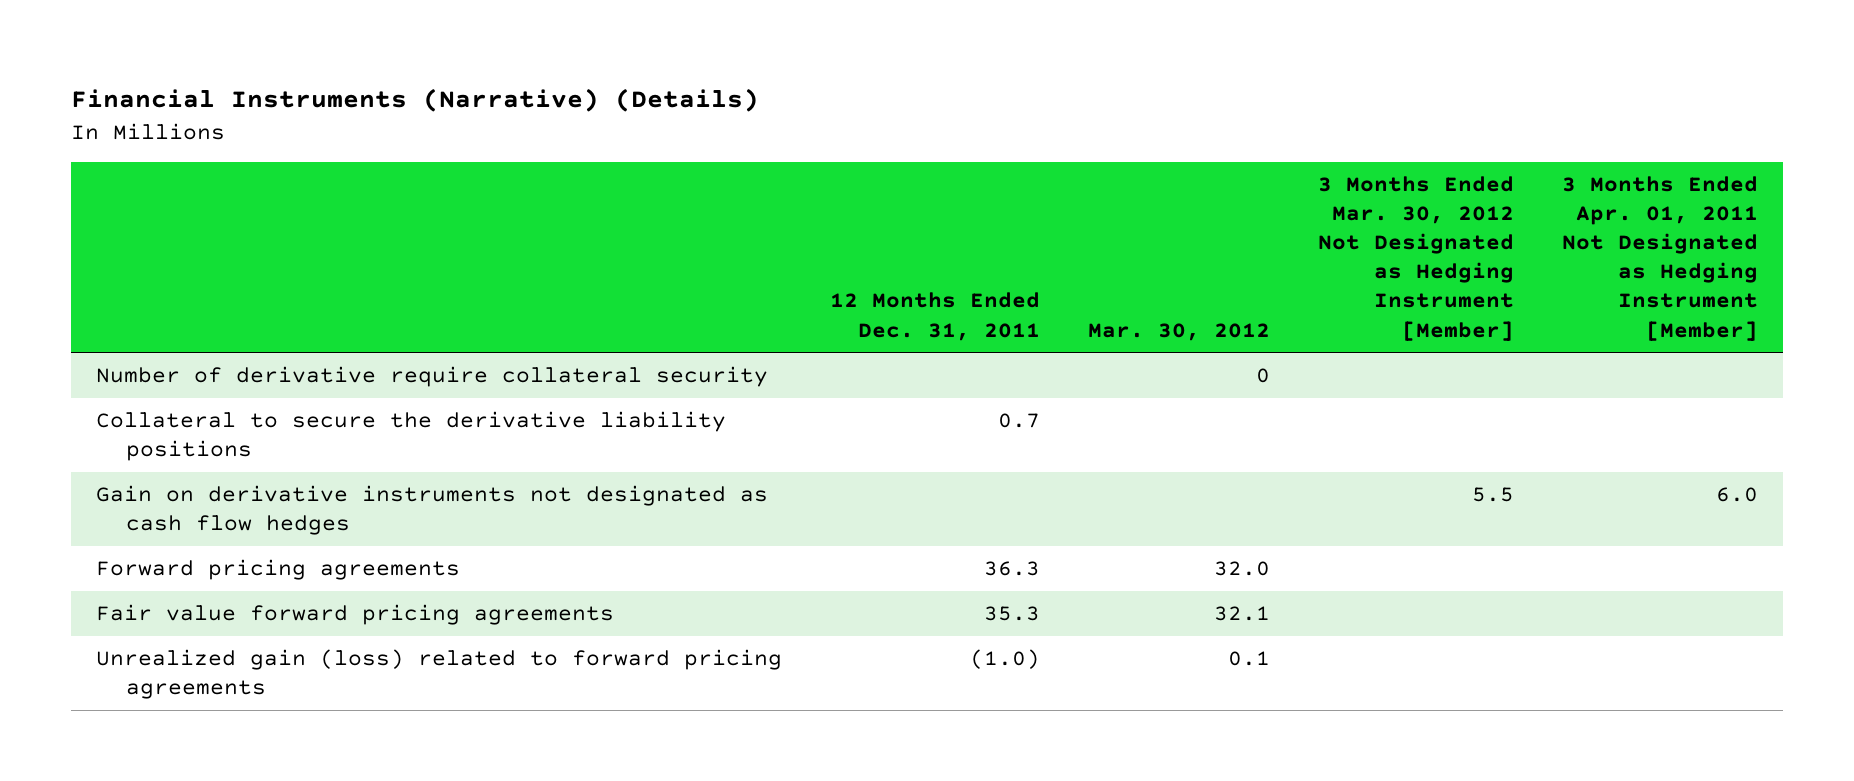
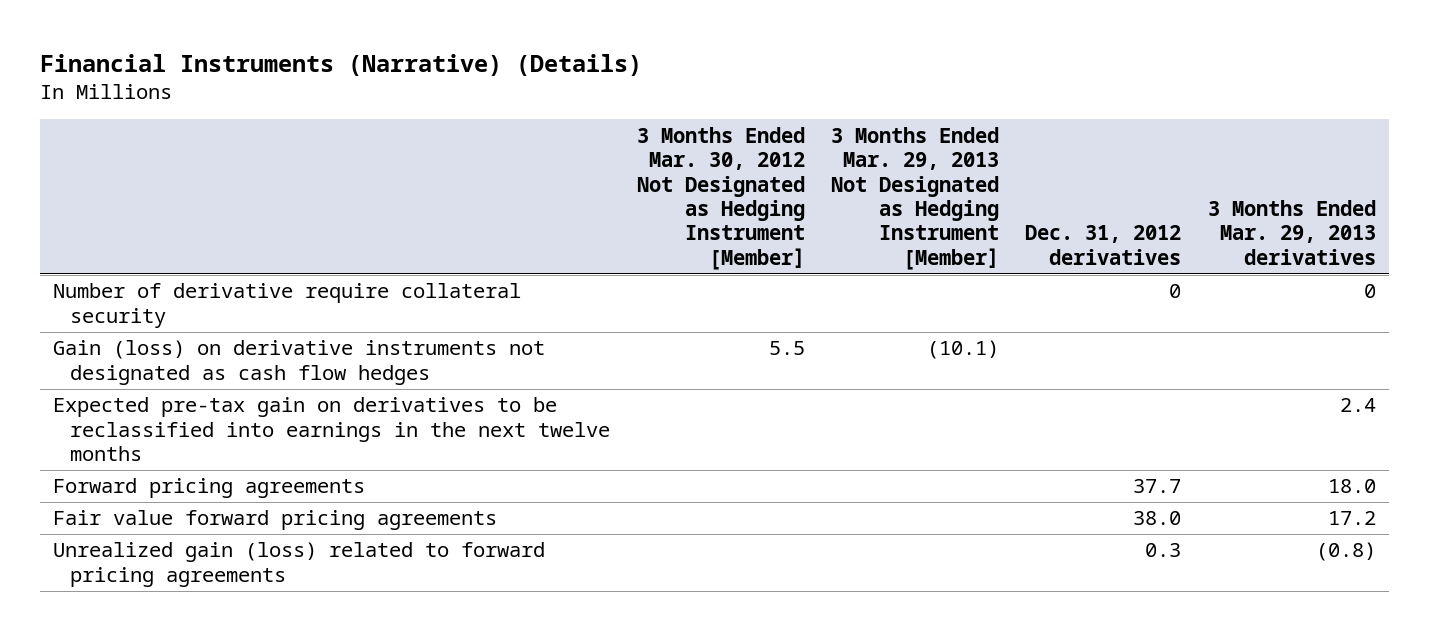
- | 12 Months Ended Dec. 31, 2011 | Mar. 30, 2012 | 3 Months Ended Mar. 30, 2012 Not Designated as Hedging Instrument [Member] | 3 Months Ended Apr. 01, 2011 Not Designated as Hedging Instrument [Member]
+ | 3 Months Ended Mar. 30, 2012 Not Designated as Hedging Instrument [Member] | 3 Months Ended Mar. 29, 2013 Not Designated as Hedging Instrument [Member] | Dec. 31, 2012 derivatives | 3 Months Ended Mar. 29, 2013 derivatives
- Collateral to secure the derivative liability positions | 0.7 | | |
- Gain on derivative instruments not designated as cash flow hedges | | | 5.5 | 6.0
+ Gain (loss) on derivative instruments not designated as cash flow hedges | 5.5 | (10.1) | |
+ Expected pre-tax gain on derivatives to be reclassified into earnings in the next twelve months | | | | 2.4

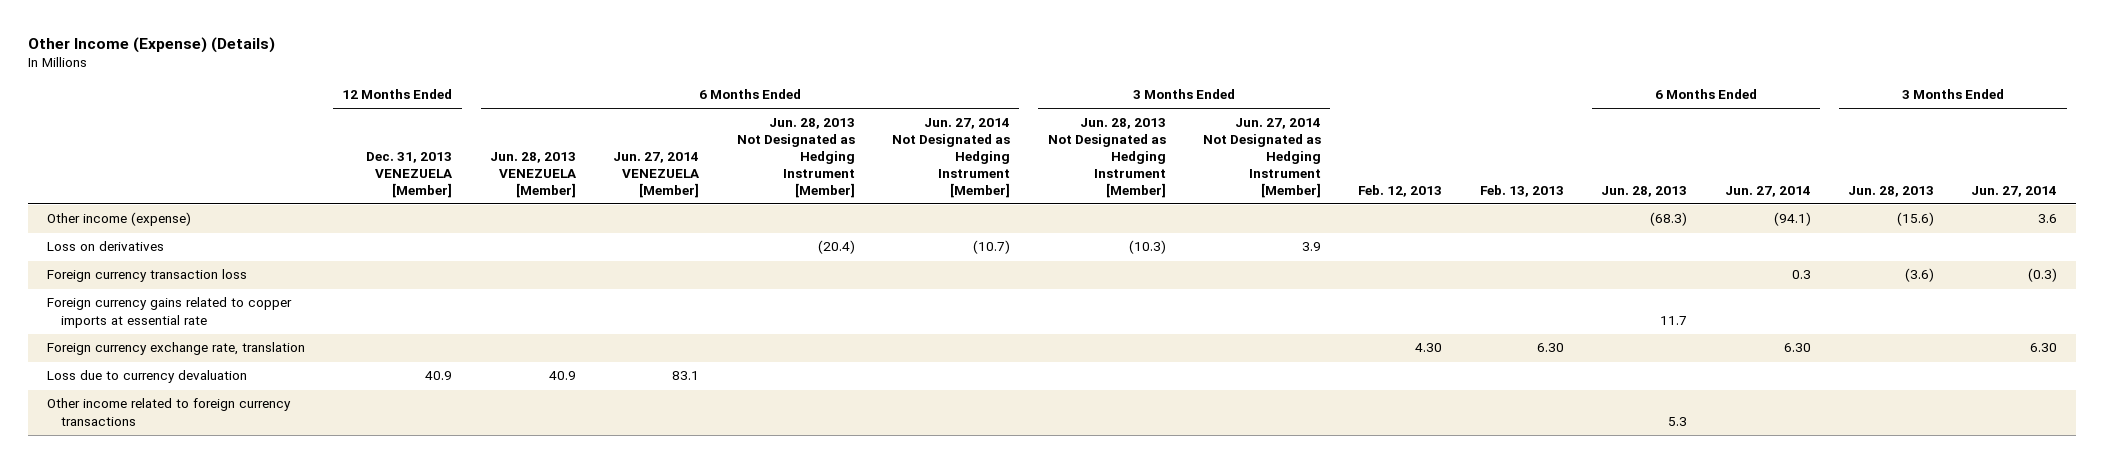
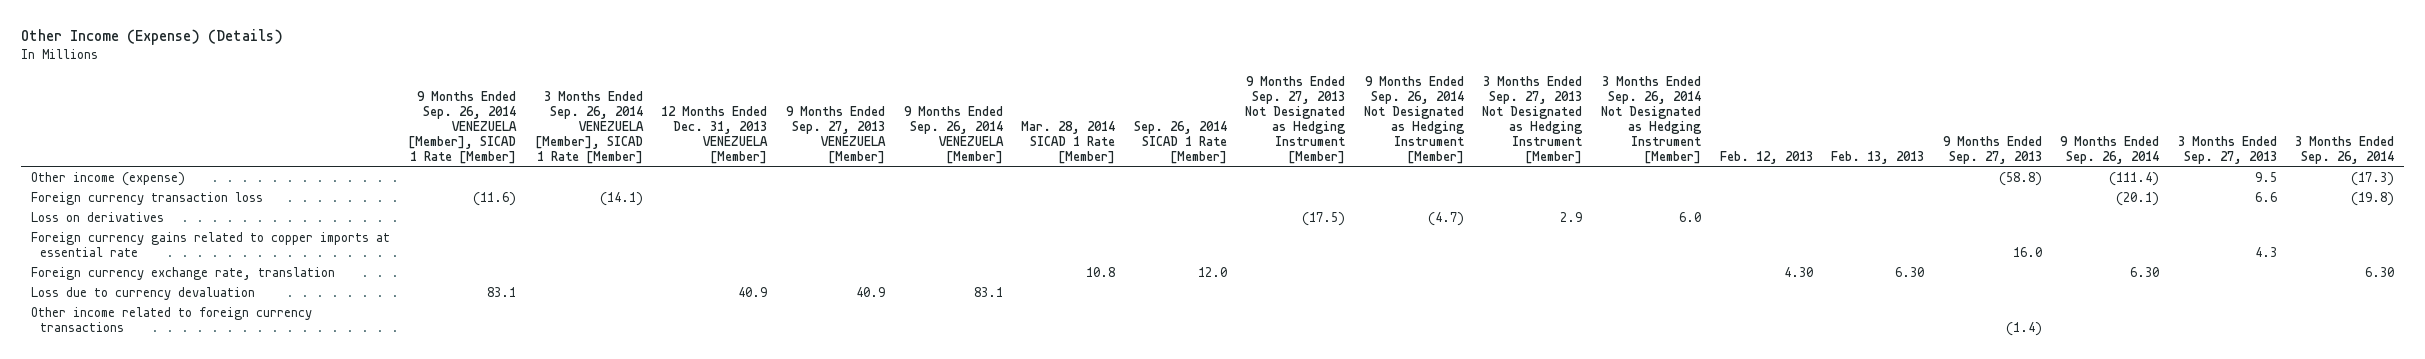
- | 12 Months Ended Dec. 31, 2013 VENEZUELA [Member] | 6 Months Ended Jun. 28, 2013 VENEZUELA [Member] | 6 Months Ended Jun. 27, 2014 VENEZUELA [Member] | 6 Months Ended Jun. 28, 2013 Not Designated as Hedging Instrument [Member] | 6 Months Ended Jun. 27, 2014 Not Designated as Hedging Instrument [Member] | 3 Months Ended Jun. 28, 2013 Not Designated as Hedging Instrument [Member] | 3 Months Ended Jun. 27, 2014 Not Designated as Hedging Instrument [Member] | Feb. 12, 2013 | Feb. 13, 2013 | 6 Months Ended Jun. 28, 2013 | 6 Months Ended Jun. 27, 2014 | 3 Months Ended Jun. 28, 2013 | 3 Months Ended Jun. 27, 2014
+ | 9 Months Ended Sep. 26, 2014 VENEZUELA [Member], SICAD 1 Rate [Member] | 3 Months Ended Sep. 26, 2014 VENEZUELA [Member], SICAD 1 Rate [Member] | 12 Months Ended Dec. 31, 2013 VENEZUELA [Member] | 9 Months Ended Sep. 27, 2013 VENEZUELA [Member] | 9 Months Ended Sep. 26, 2014 VENEZUELA [Member] | Mar. 28, 2014 SICAD 1 Rate [Member] | Sep. 26, 2014 SICAD 1 Rate [Member] | 9 Months Ended Sep. 27, 2013 Not Designated as Hedging Instrument [Member] | 9 Months Ended Sep. 26, 2014 Not Designated as Hedging Instrument [Member] | 3 Months Ended Sep. 27, 2013 Not Designated as Hedging Instrument [Member] | 3 Months Ended Sep. 26, 2014 Not Designated as Hedging Instrument [Member] | Feb. 12, 2013 | Feb. 13, 2013 | 9 Months Ended Sep. 27, 2013 | 9 Months Ended Sep. 26, 2014 | 3 Months Ended Sep. 27, 2013 | 3 Months Ended Sep. 26, 2014
moved down: Loss on derivatives | | | | | | | | (17.5) | (4.7) | 2.9 | 6.0 | | | | | |

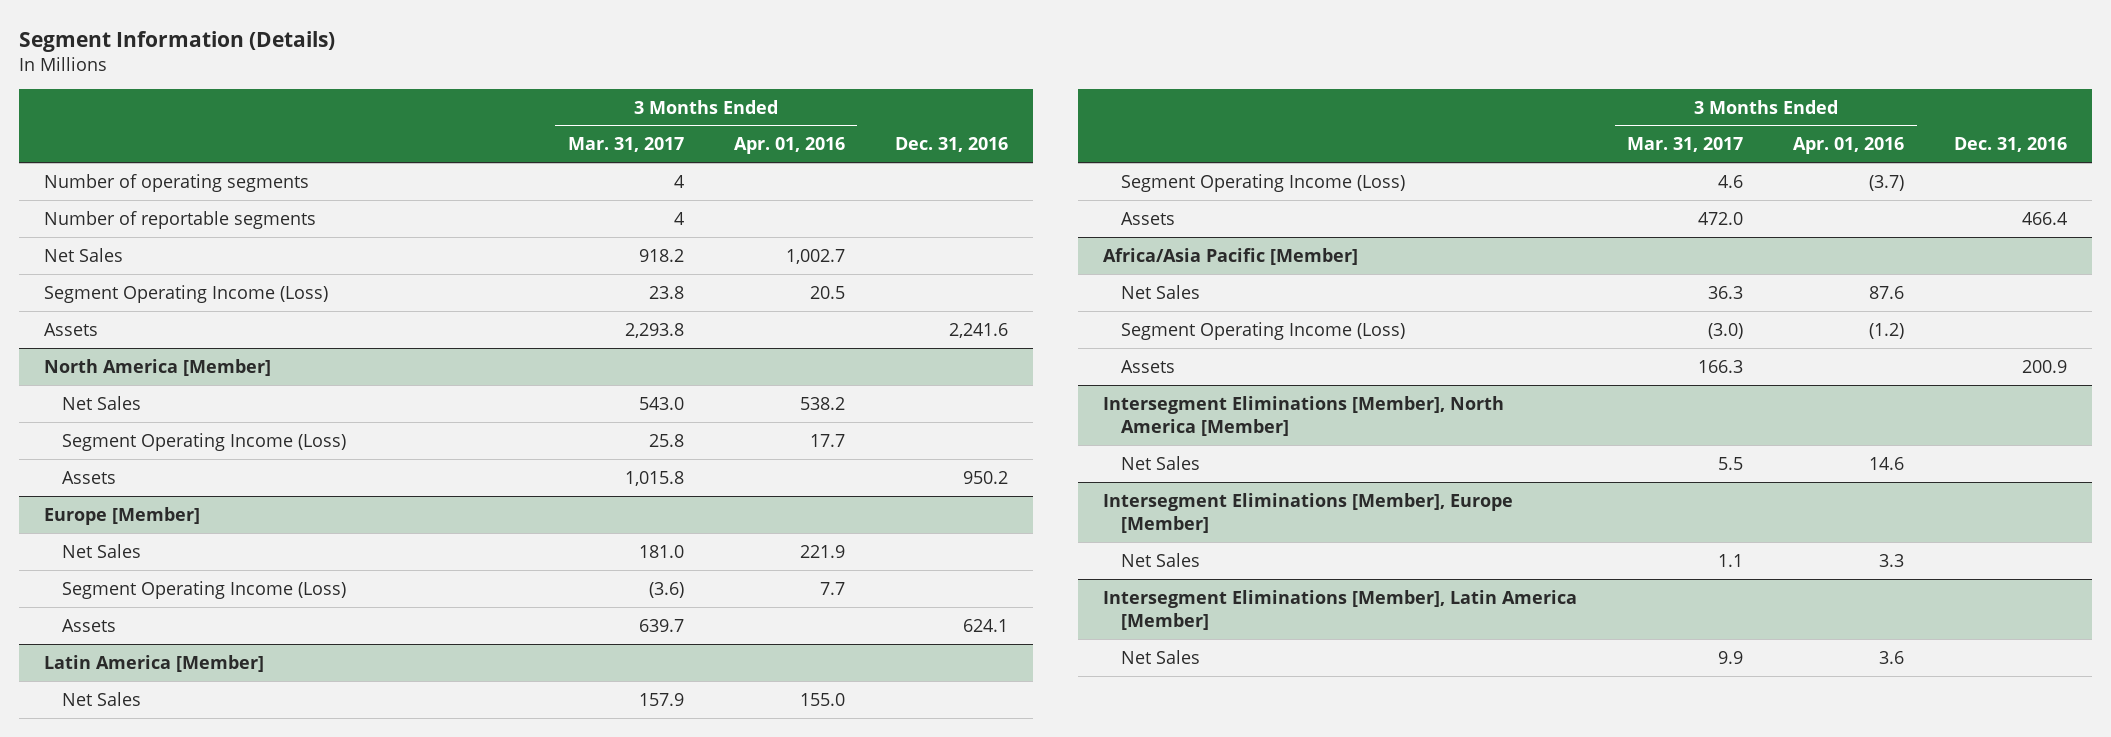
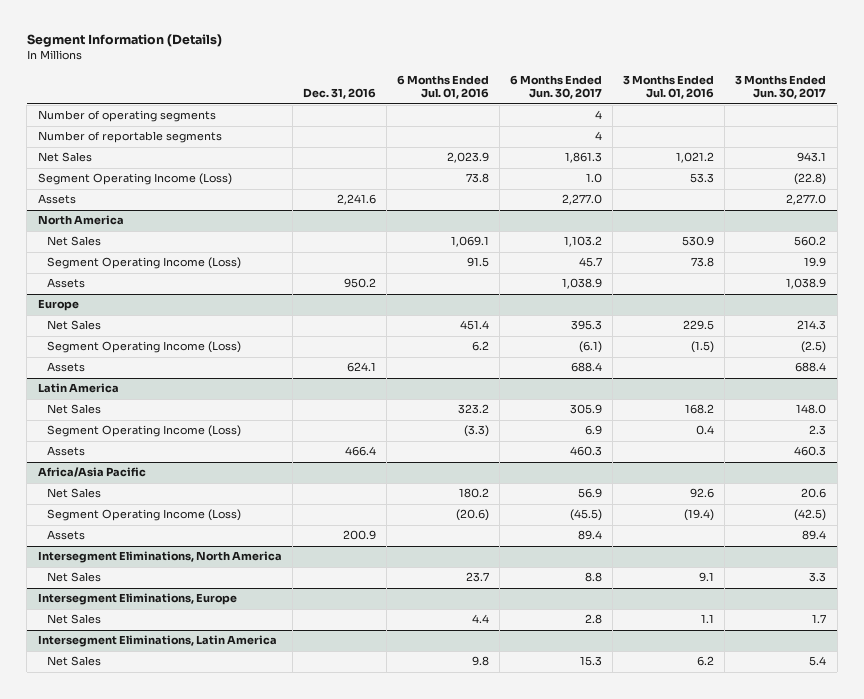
- | 3 Months Ended Mar. 31, 2017 | 3 Months Ended Apr. 01, 2016 | Dec. 31, 2016
+ | Dec. 31, 2016 | 6 Months Ended Jul. 01, 2016 | 6 Months Ended Jun. 30, 2017 | 3 Months Ended Jul. 01, 2016 | 3 Months Ended Jun. 30, 2017
- North America [Member]
+ North America
- Europe [Member]
+ Europe
- Latin America [Member]
+ Latin America
- Africa/Asia Pacific [Member]
+ Africa/Asia Pacific
- Intersegment Eliminations [Member], North America [Member]
+ Intersegment Eliminations, North America
- Intersegment Eliminations [Member], Europe [Member]
+ Intersegment Eliminations, Europe
- Intersegment Eliminations [Member], Latin America [Member]
+ Intersegment Eliminations, Latin America

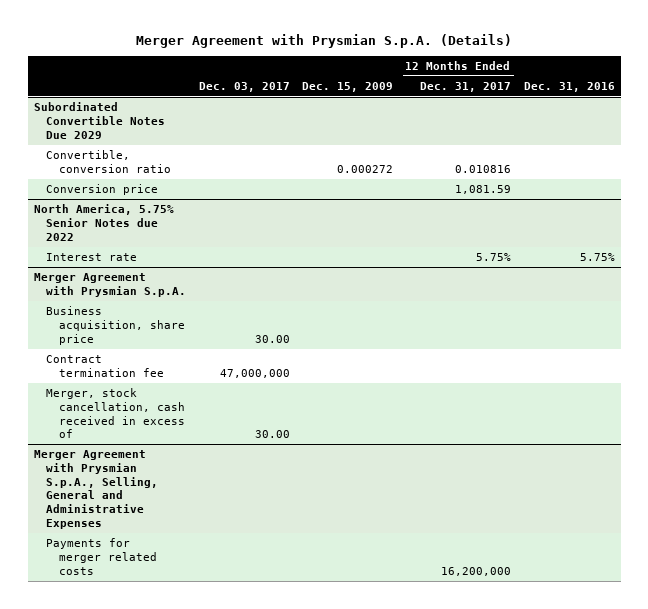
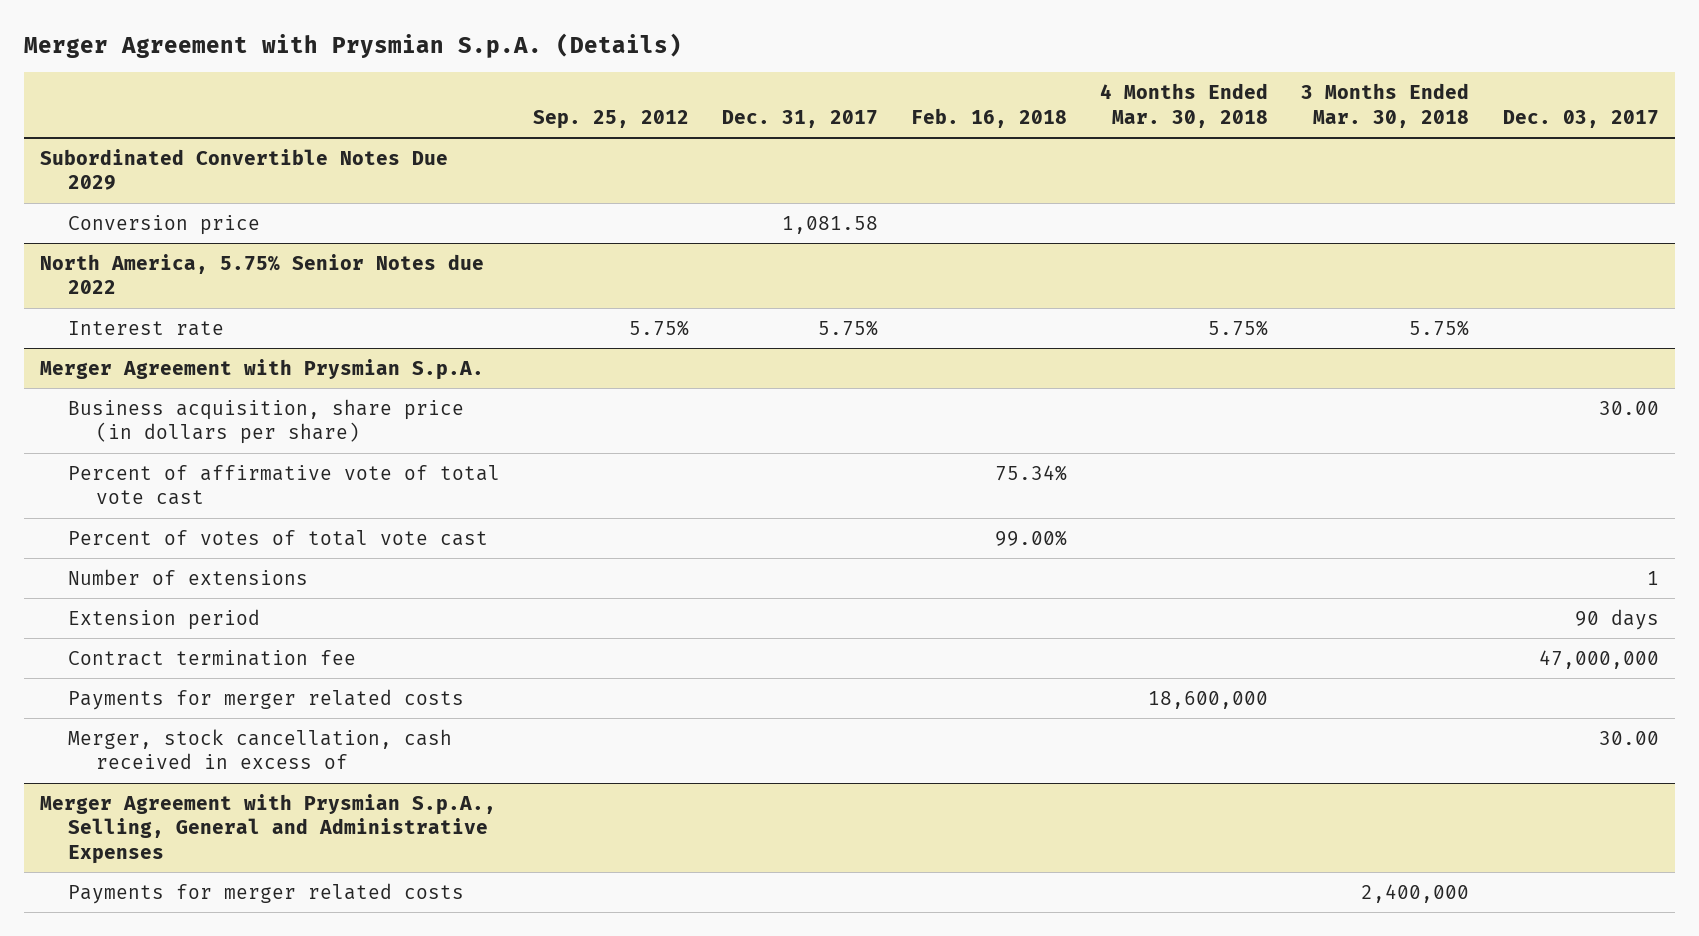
- | Dec. 03, 2017 | Dec. 15, 2009 | 12 Months Ended Dec. 31, 2017 | Dec. 31, 2016
+ | Sep. 25, 2012 | Dec. 31, 2017 | Feb. 16, 2018 | 4 Months Ended Mar. 30, 2018 | 3 Months Ended Mar. 30, 2018 | Dec. 03, 2017
@ Subordinated Convertible Notes Due 2029
- Convertible, conversion ratio | | 0.000272 | 0.010816 |
@ Merger Agreement with Prysmian S.p.A.
- Business acquisition, share price | 30.00 | | |
+ Business acquisition, share price (in dollars per share) | | | | | | 30.00
+ Percent of affirmative vote of total vote cast | | | 75.34% | | |
+ Percent of votes of total vote cast | | | 99.00% | | |
+ Number of extensions | | | | | | 1
+ Extension period | | | | | | 90 days
+ Payments for merger related costs | | | | 18,600,000 | |

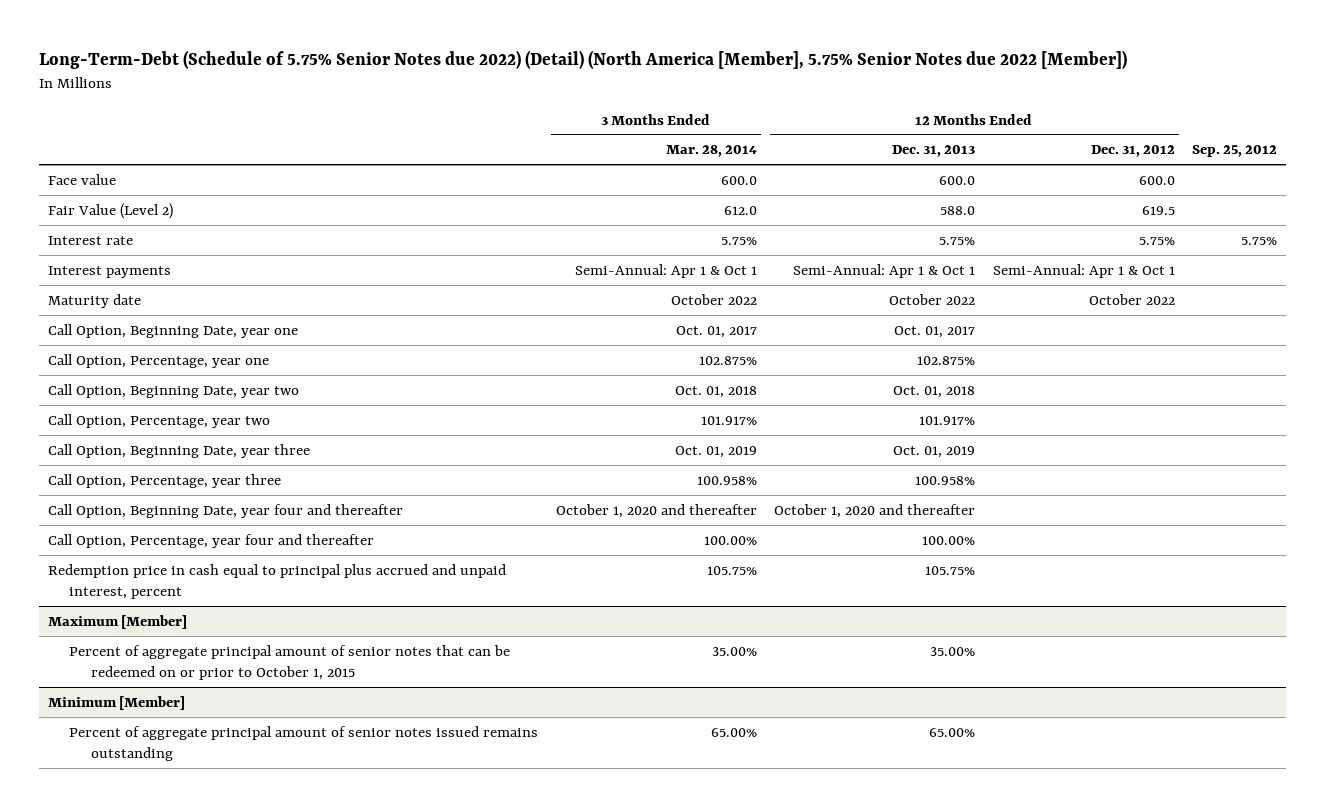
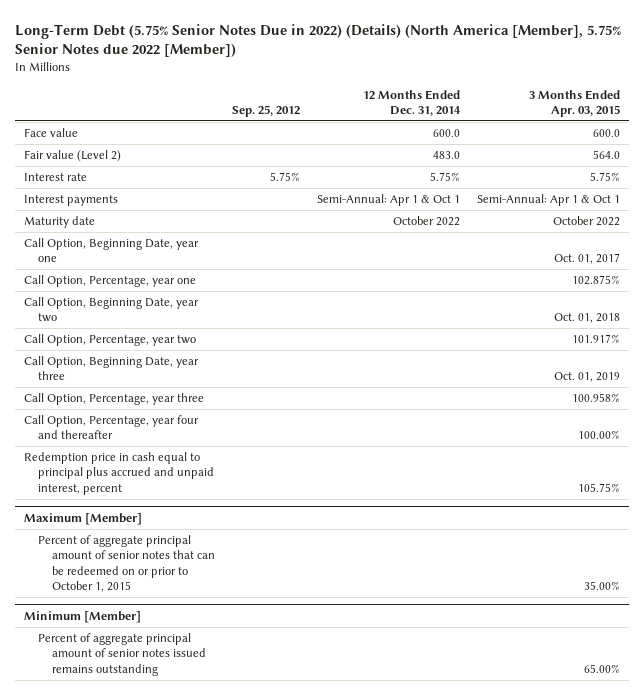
- Long-Term-Debt (Schedule of 5.75% Senior Notes due 2022) (Detail) (North America [Member], 5.75% Senior Notes due 2022 [Member])
+ Long-Term Debt (5.75% Senior Notes Due in 2022) (Details) (North America [Member], 5.75% Senior Notes due 2022 [Member])
- | 3 Months Ended Mar. 28, 2014 | 12 Months Ended Dec. 31, 2013 | 12 Months Ended Dec. 31, 2012 | Sep. 25, 2012
+ | Sep. 25, 2012 | 12 Months Ended Dec. 31, 2014 | 3 Months Ended Apr. 03, 2015
- Fair Value (Level 2) | 612.0 | 588.0 | 619.5 |
+ Fair value (Level 2) | | 483.0 | 564.0
- Call Option, Beginning Date, year four and thereafter | October 1, 2020 and thereafter | October 1, 2020 and thereafter | |

